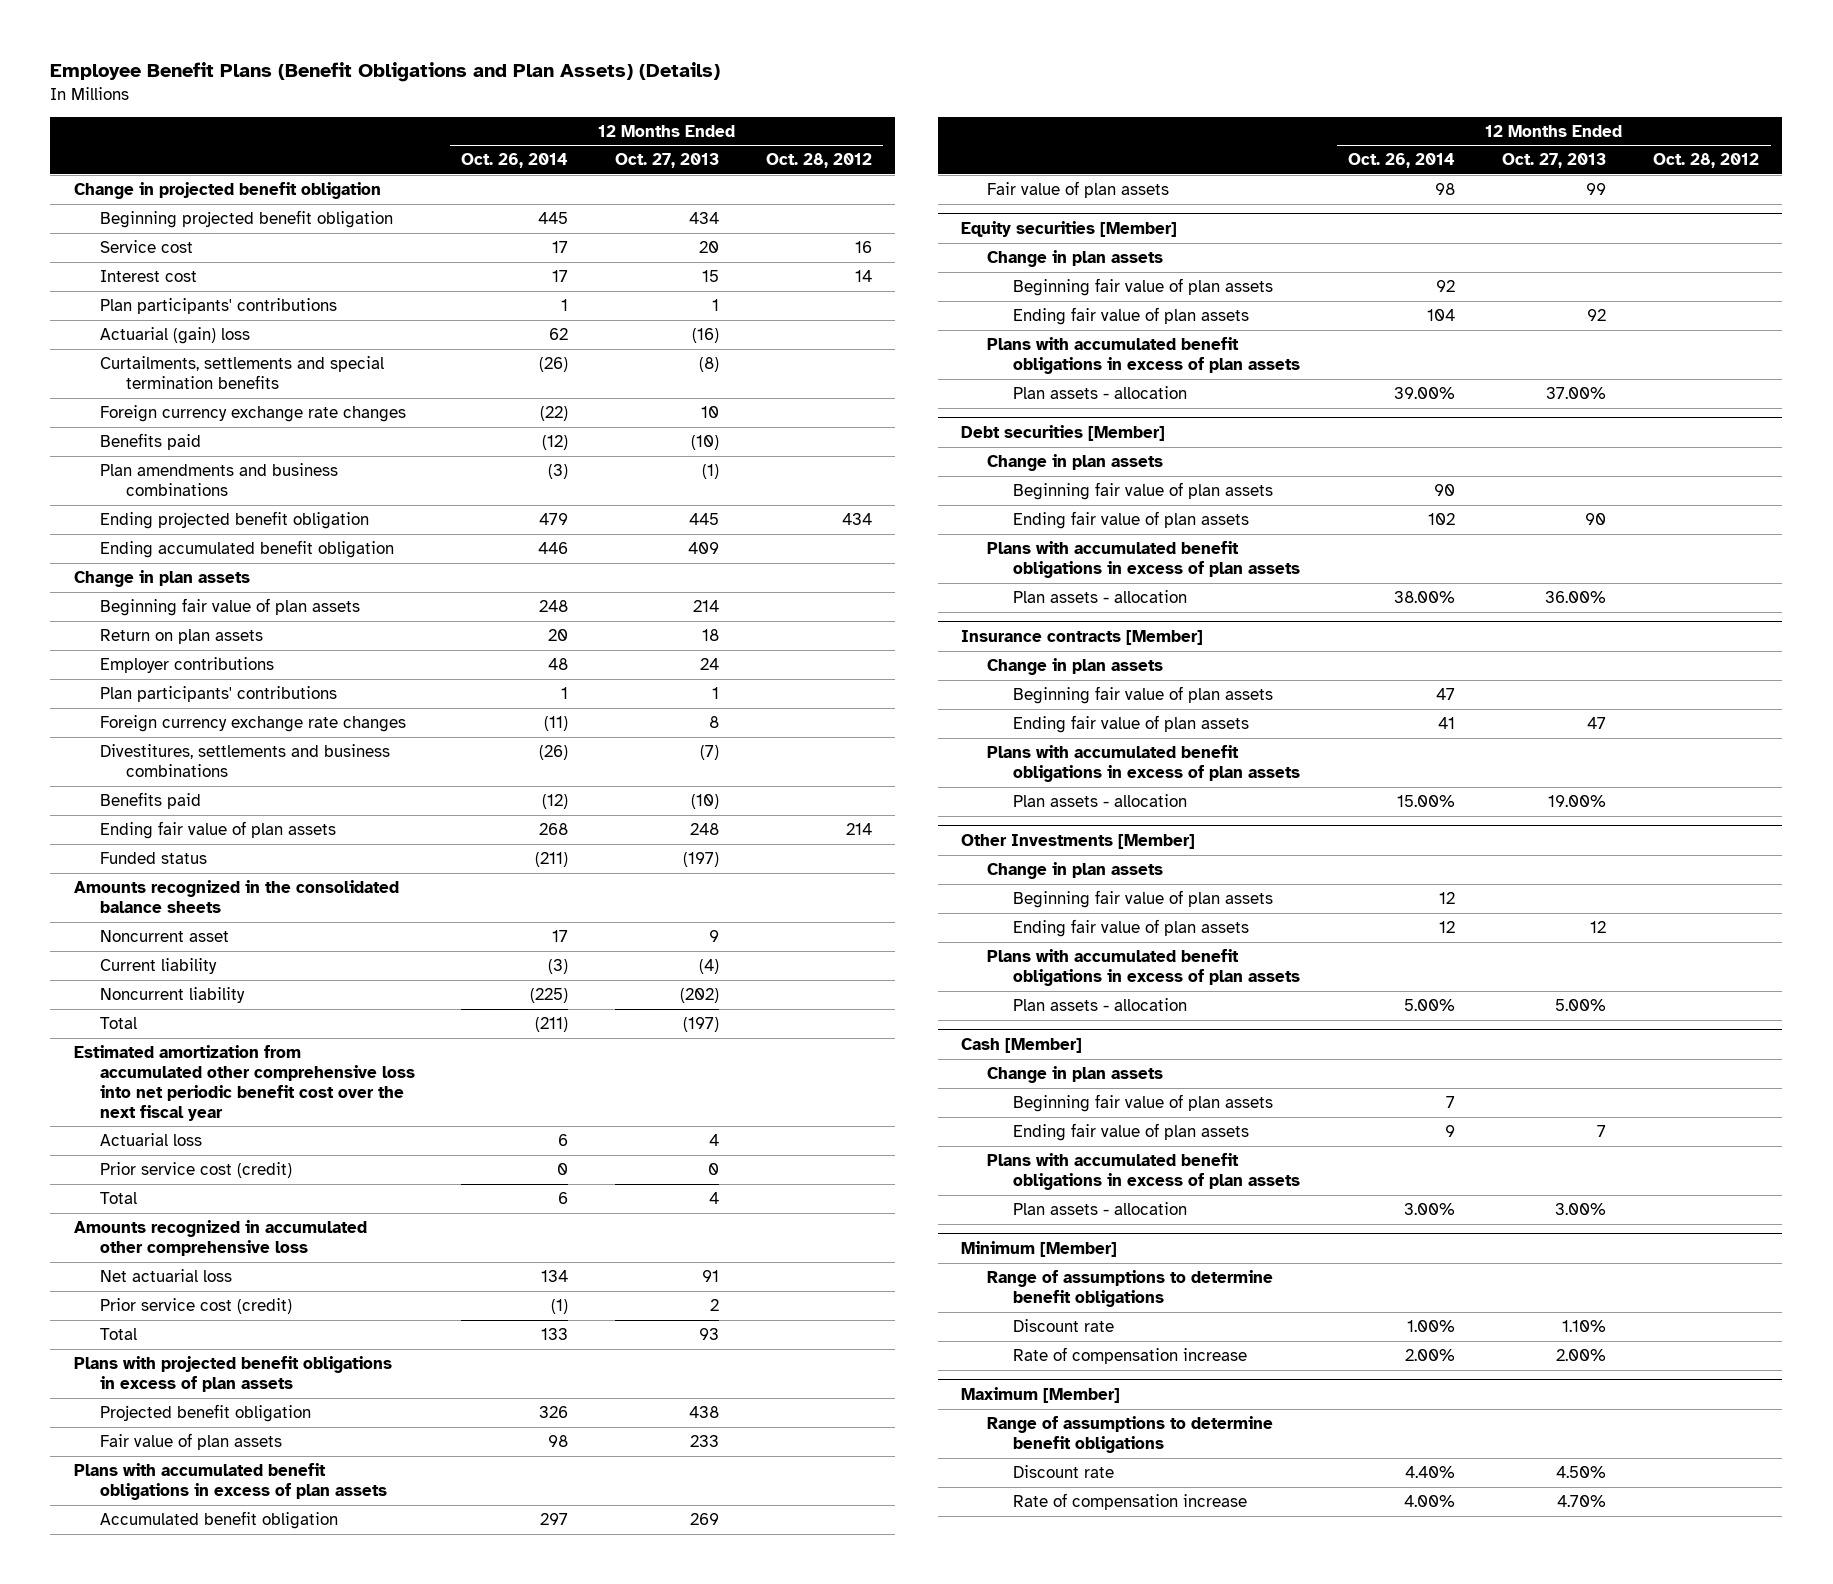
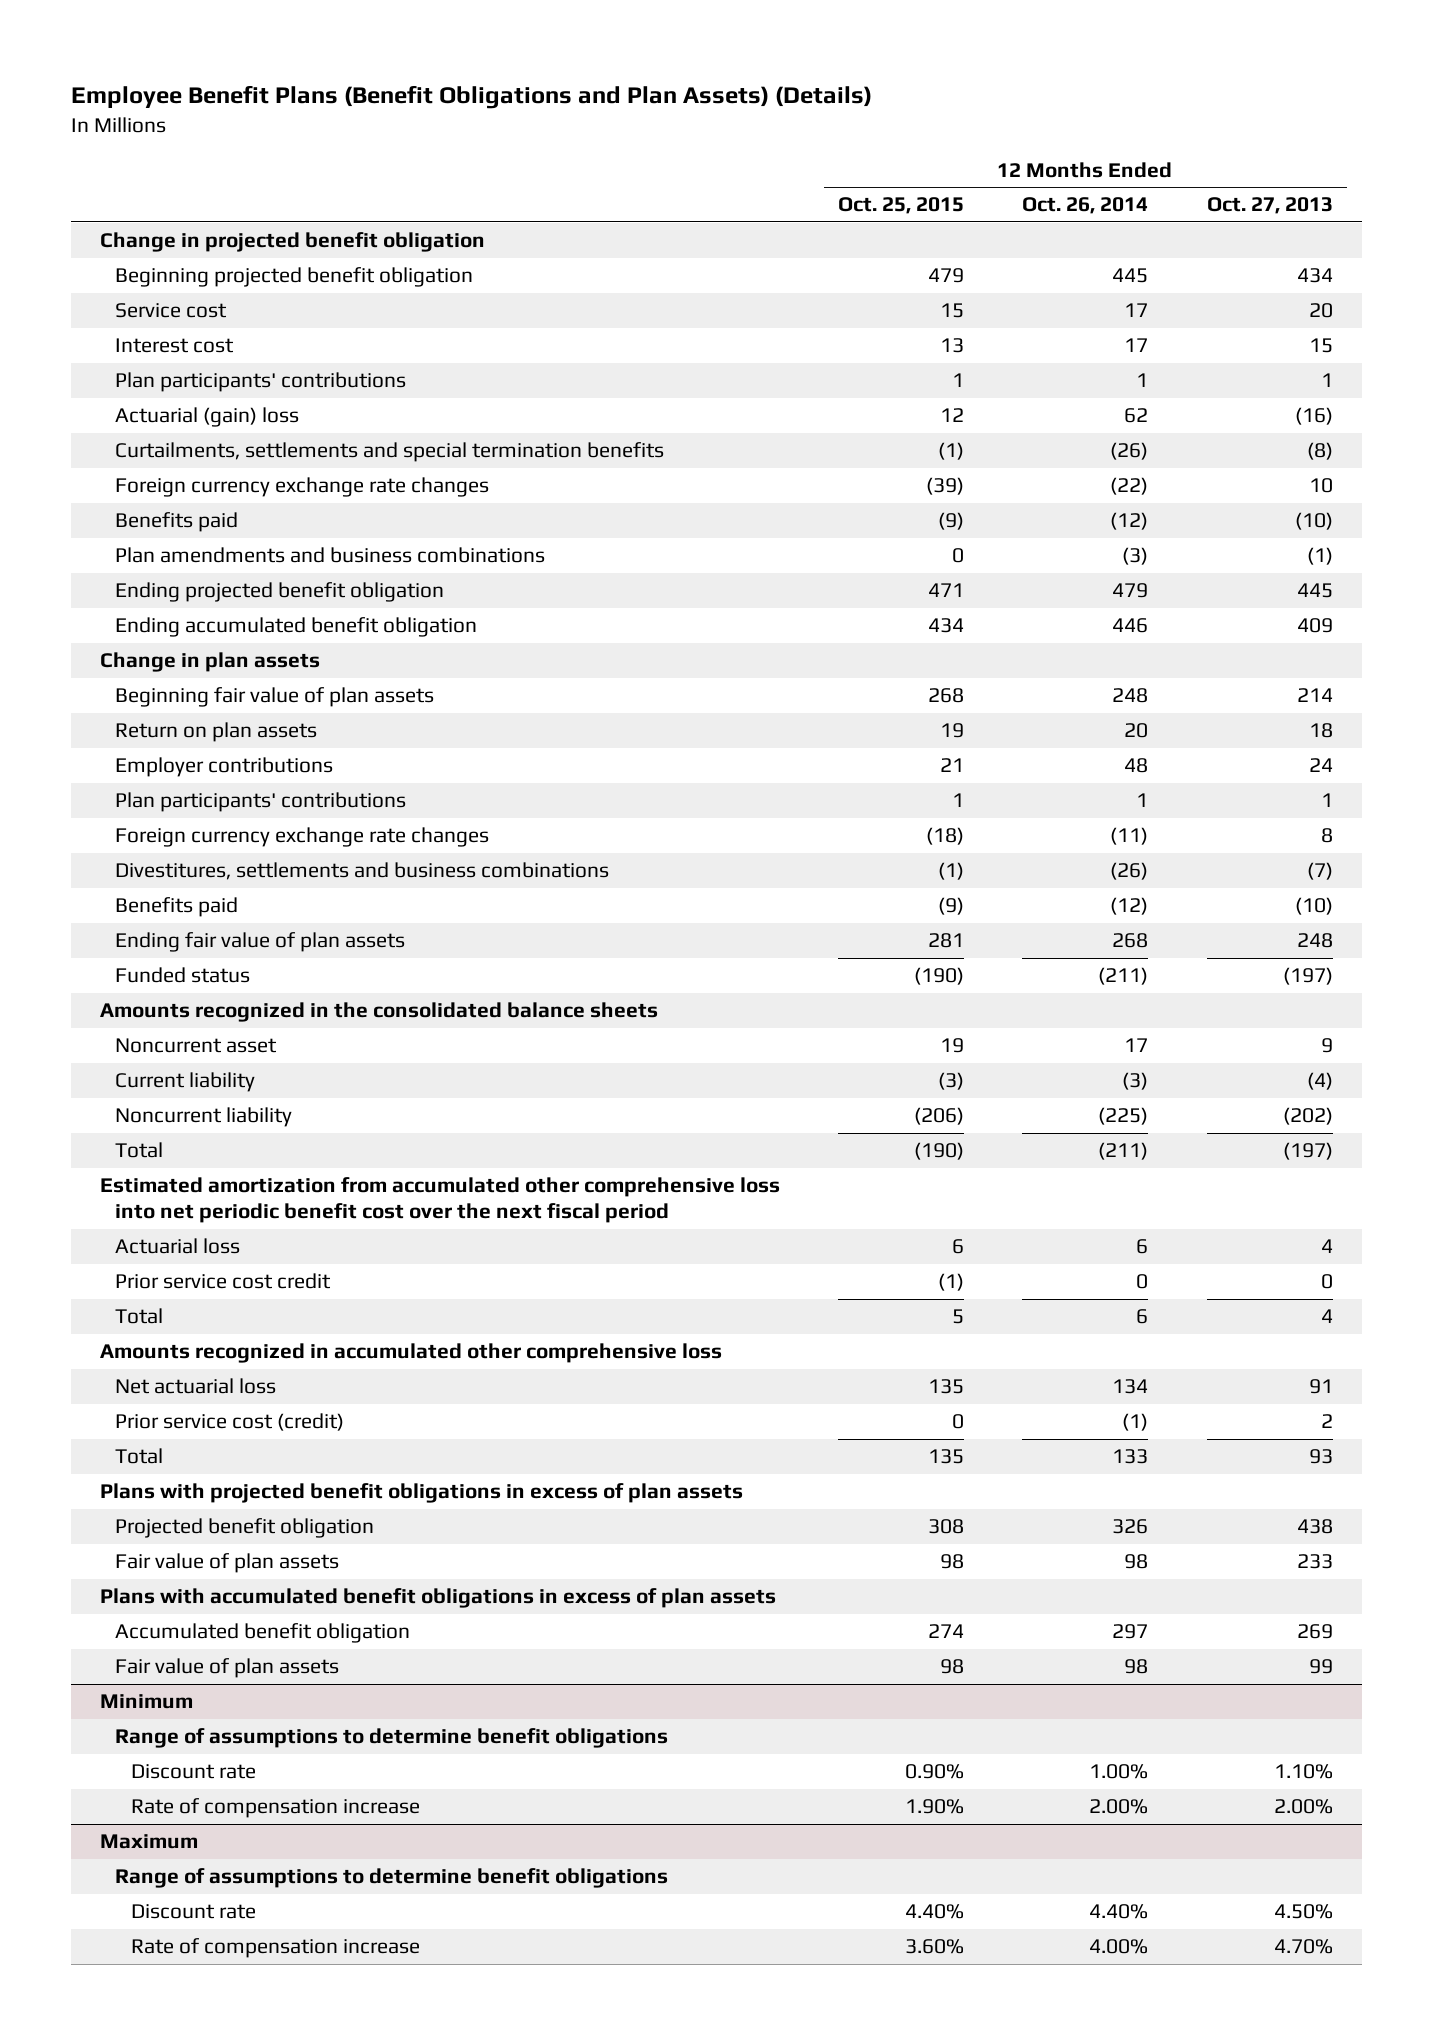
- | 12 Months Ended Oct. 26, 2014 | 12 Months Ended Oct. 27, 2013 | 12 Months Ended Oct. 28, 2012
+ | 12 Months Ended Oct. 25, 2015 | 12 Months Ended Oct. 26, 2014 | 12 Months Ended Oct. 27, 2013
- Estimated amortization from accumulated other comprehensive loss into net periodic benefit cost over the next fiscal year
+ Estimated amortization from accumulated other comprehensive loss into net periodic benefit cost over the next fiscal period
- Prior service cost (credit) | 0 | 0 |
+ Prior service cost credit | (1) | 0 | 0
- Equity securities [Member]
- Change in plan assets
- Beginning fair value of plan assets | 92 | |
- Ending fair value of plan assets | 104 | 92 |
- Plans with accumulated benefit obligations in excess of plan assets
- Plan assets - allocation | 39.00% | 37.00% |
- Debt securities [Member]
- Change in plan assets
- Beginning fair value of plan assets | 90 | |
- Ending fair value of plan assets | 102 | 90 |
- Plans with accumulated benefit obligations in excess of plan assets
- Plan assets - allocation | 38.00% | 36.00% |
- Insurance contracts [Member]
- Change in plan assets
- Beginning fair value of plan assets | 47 | |
- Ending fair value of plan assets | 41 | 47 |
- Plans with accumulated benefit obligations in excess of plan assets
- Plan assets - allocation | 15.00% | 19.00% |
- Other Investments [Member]
- Change in plan assets
- Beginning fair value of plan assets | 12 | |
- Ending fair value of plan assets | 12 | 12 |
- Plans with accumulated benefit obligations in excess of plan assets
- Plan assets - allocation | 5.00% | 5.00% |
- Cash [Member]
- Change in plan assets
- Beginning fair value of plan assets | 7 | |
- Ending fair value of plan assets | 9 | 7 |
- Plans with accumulated benefit obligations in excess of plan assets
- Plan assets - allocation | 3.00% | 3.00% |
- Minimum [Member]
+ Minimum
- Maximum [Member]
+ Maximum

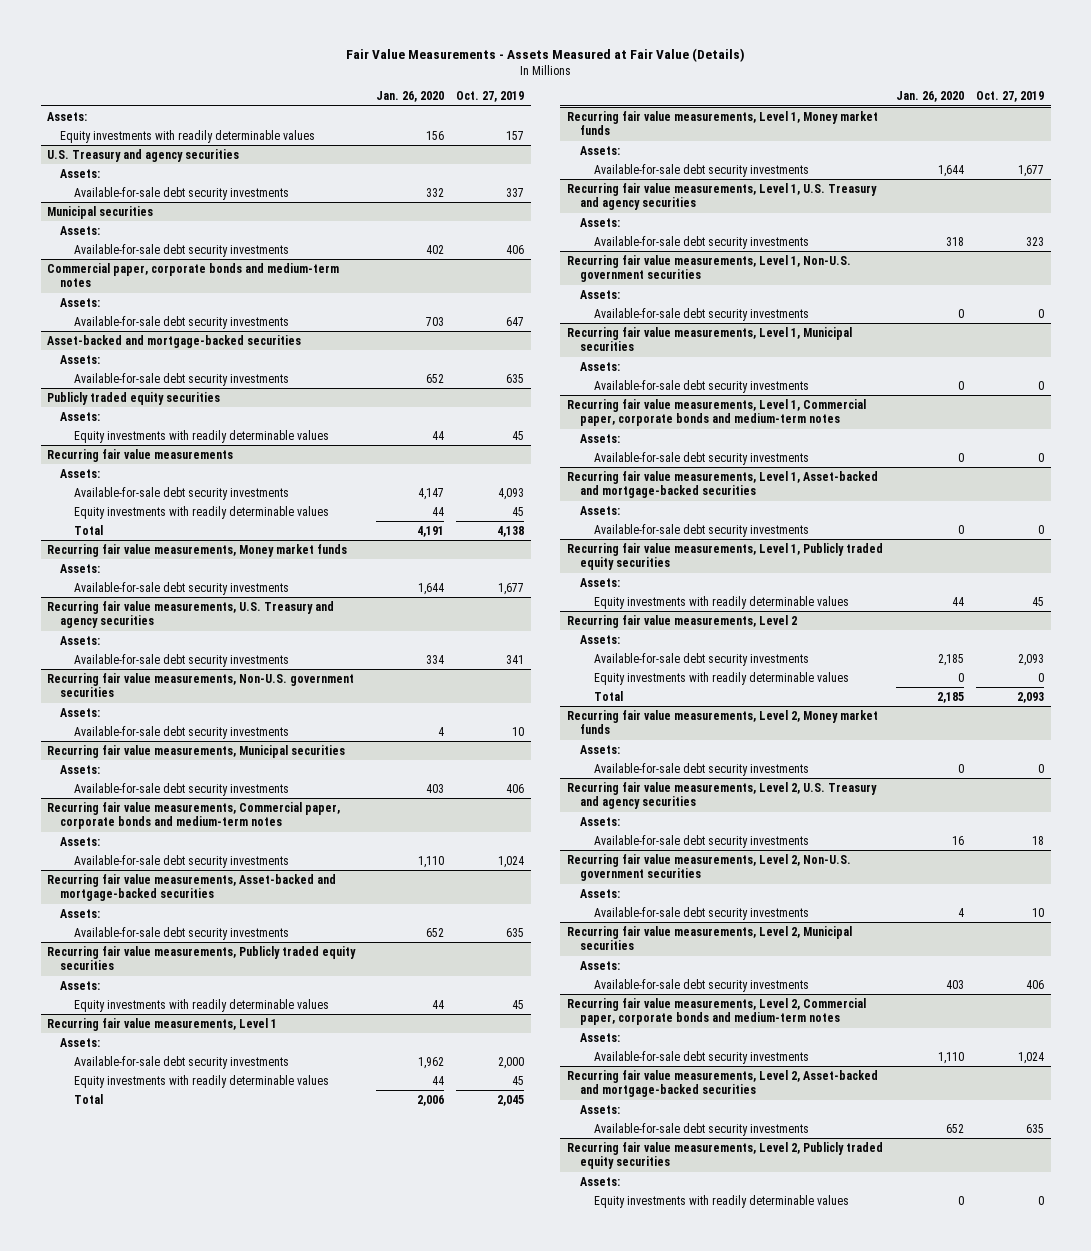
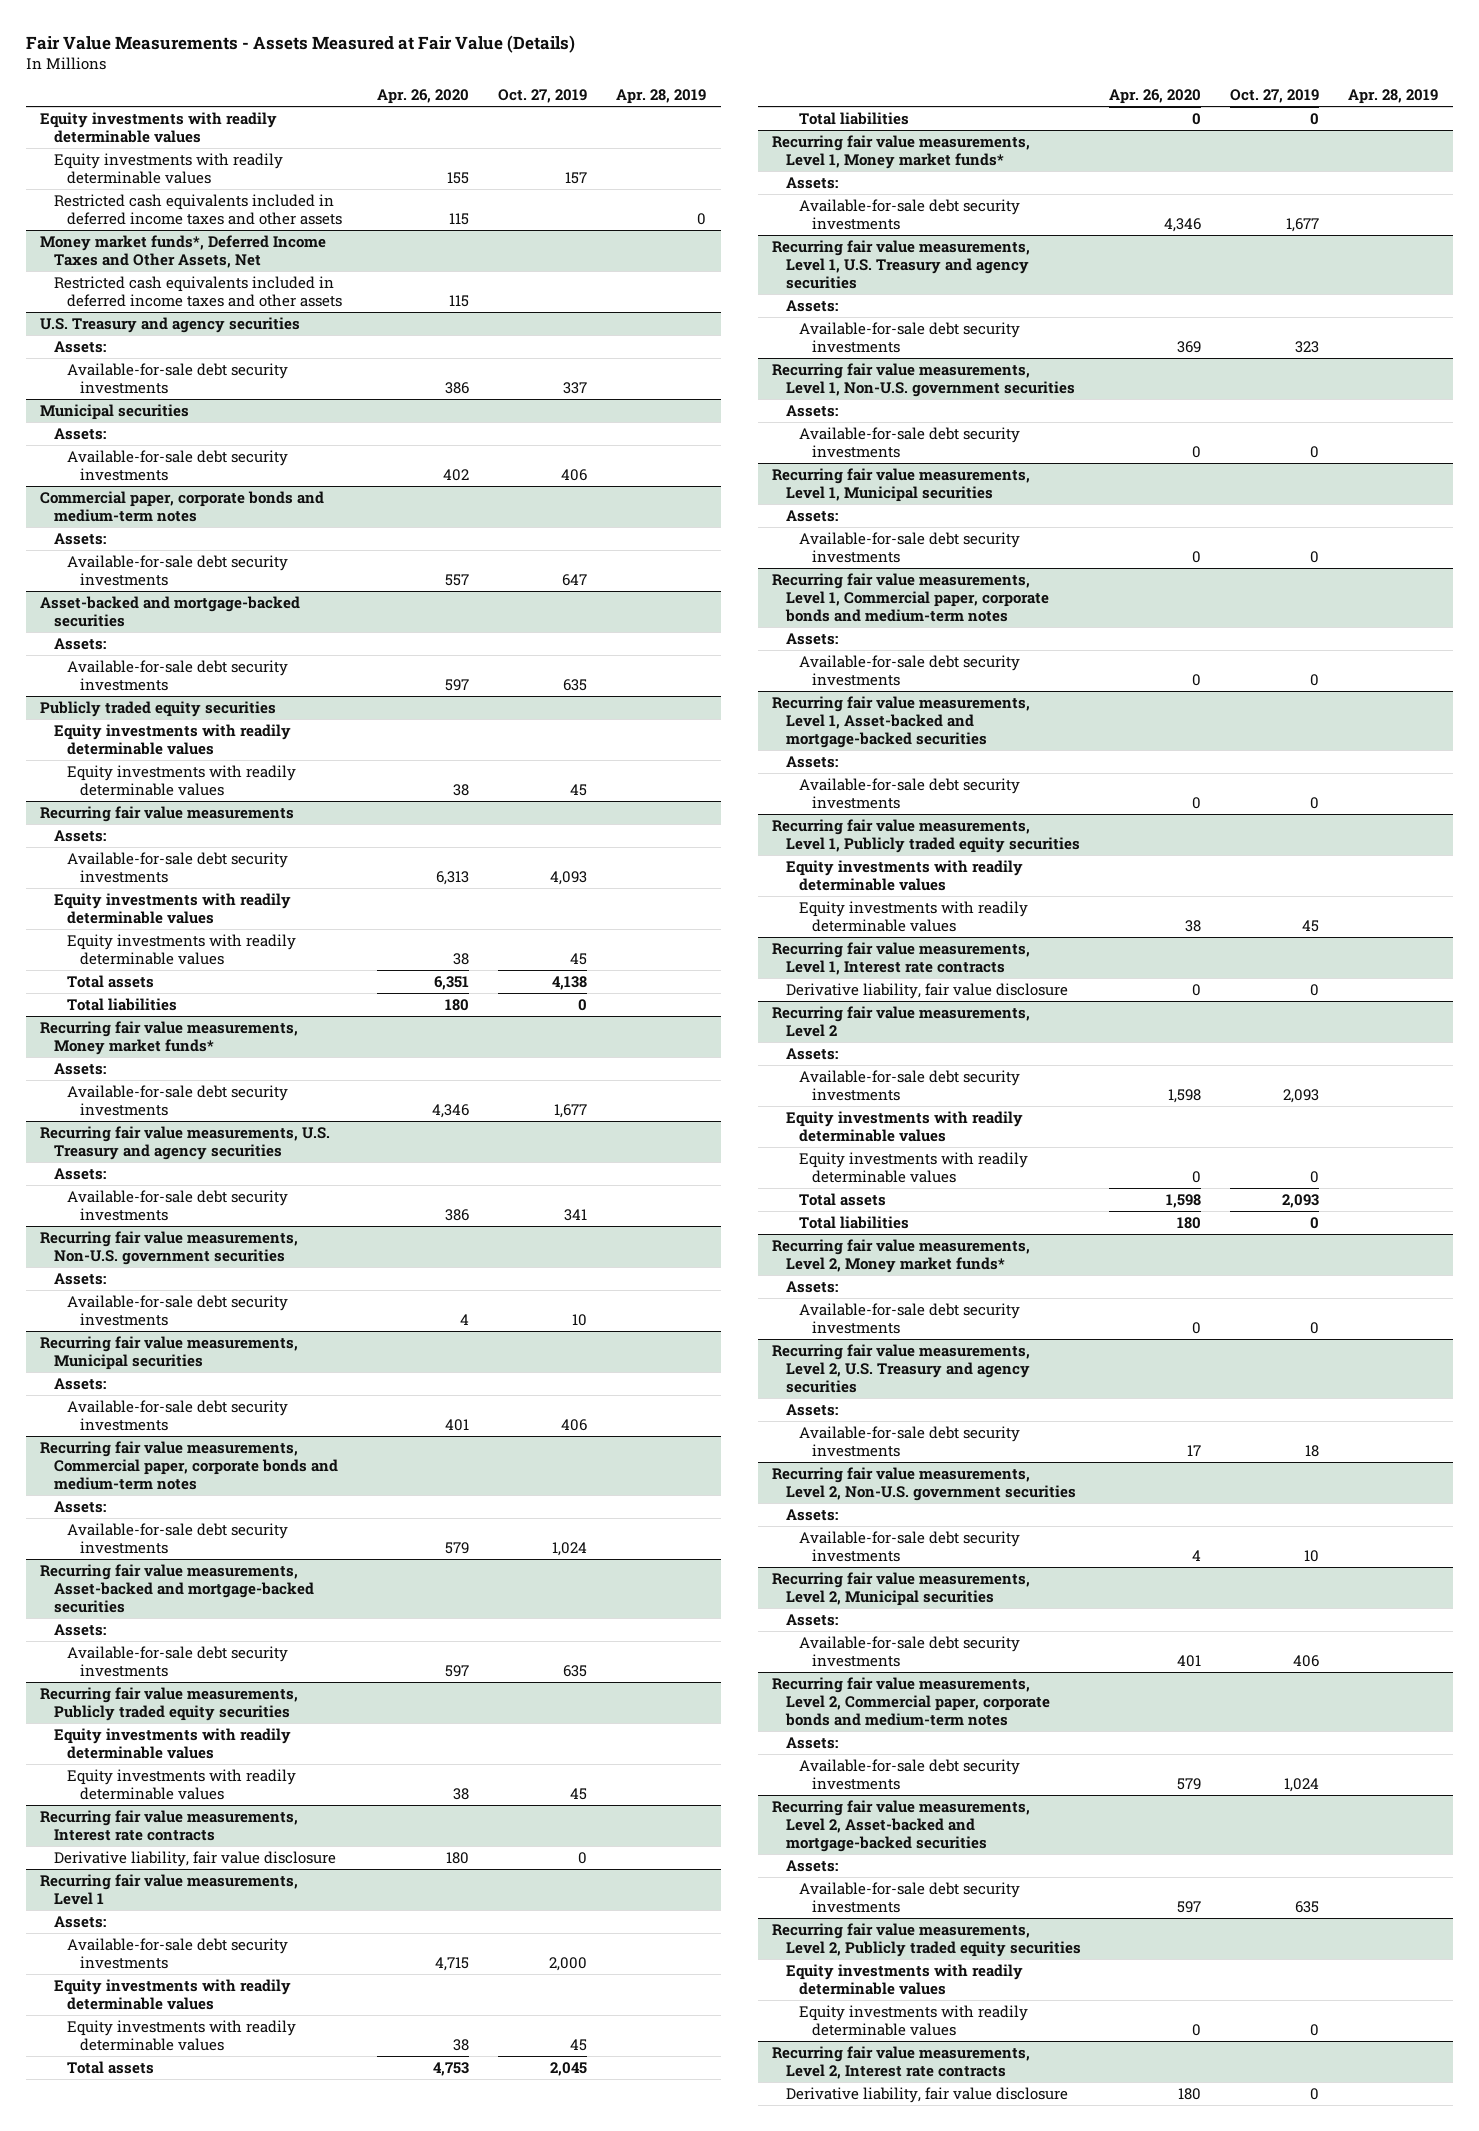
- | Jan. 26, 2020 | Oct. 27, 2019
+ | Apr. 26, 2020 | Oct. 27, 2019 | Apr. 28, 2019
- Assets:
+ Equity investments with readily determinable values
+ Restricted cash equivalents included in deferred income taxes and other assets | 115 | | 0
+ Money market funds*, Deferred Income Taxes and Other Assets, Net
+ Restricted cash equivalents included in deferred income taxes and other assets | 115 | |
@ Publicly traded equity securities
- Assets:
+ Equity investments with readily determinable values
@ Recurring fair value measurements
+ Equity investments with readily determinable values
- Total | 4,191 | 4,138
- Recurring fair value measurements, Money market funds
@ Recurring fair value measurements
+ Total assets | 6,351 | 4,138 |
+ Total liabilities | 180 | 0 |
+ Recurring fair value measurements, Money market funds*
@ Recurring fair value measurements, Publicly traded equity securities
- Assets:
+ Equity investments with readily determinable values
+ Recurring fair value measurements, Interest rate contracts
+ Derivative liability, fair value disclosure | 180 | 0 |
@ Recurring fair value measurements, Level 1
+ Equity investments with readily determinable values
- Total | 2,006 | 2,045
- Recurring fair value measurements, Level 1, Money market funds
@ Recurring fair value measurements, Level 1
+ Total assets | 4,753 | 2,045 |
+ Total liabilities | 0 | 0 |
+ Recurring fair value measurements, Level 1, Money market funds*
@ Recurring fair value measurements, Level 1, Publicly traded equity securities
- Assets:
+ Equity investments with readily determinable values
+ Recurring fair value measurements, Level 1, Interest rate contracts
+ Derivative liability, fair value disclosure | 0 | 0 |
@ Recurring fair value measurements, Level 2
+ Equity investments with readily determinable values
- Total | 2,185 | 2,093
- Recurring fair value measurements, Level 2, Money market funds
@ Recurring fair value measurements, Level 2
+ Total assets | 1,598 | 2,093 |
+ Total liabilities | 180 | 0 |
+ Recurring fair value measurements, Level 2, Money market funds*
@ Recurring fair value measurements, Level 2, Publicly traded equity securities
- Assets:
+ Equity investments with readily determinable values
+ Recurring fair value measurements, Level 2, Interest rate contracts
+ Derivative liability, fair value disclosure | 180 | 0 |

